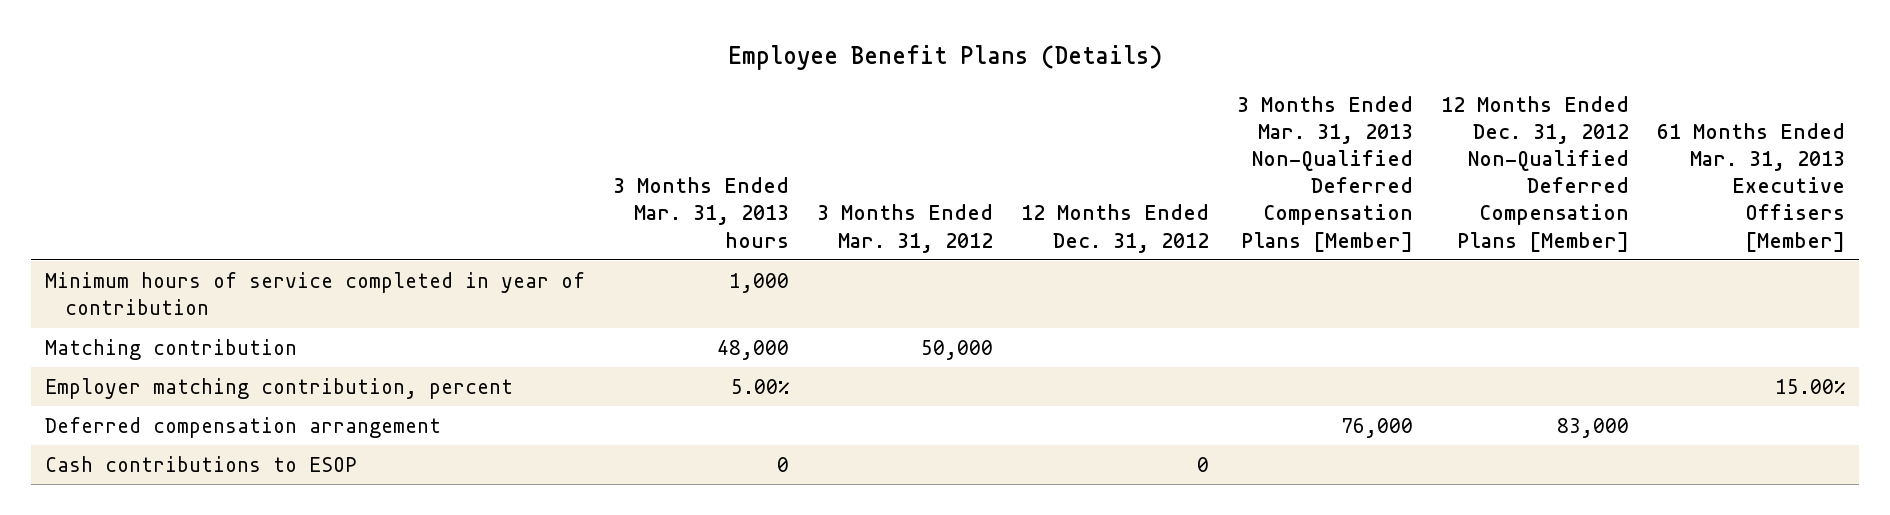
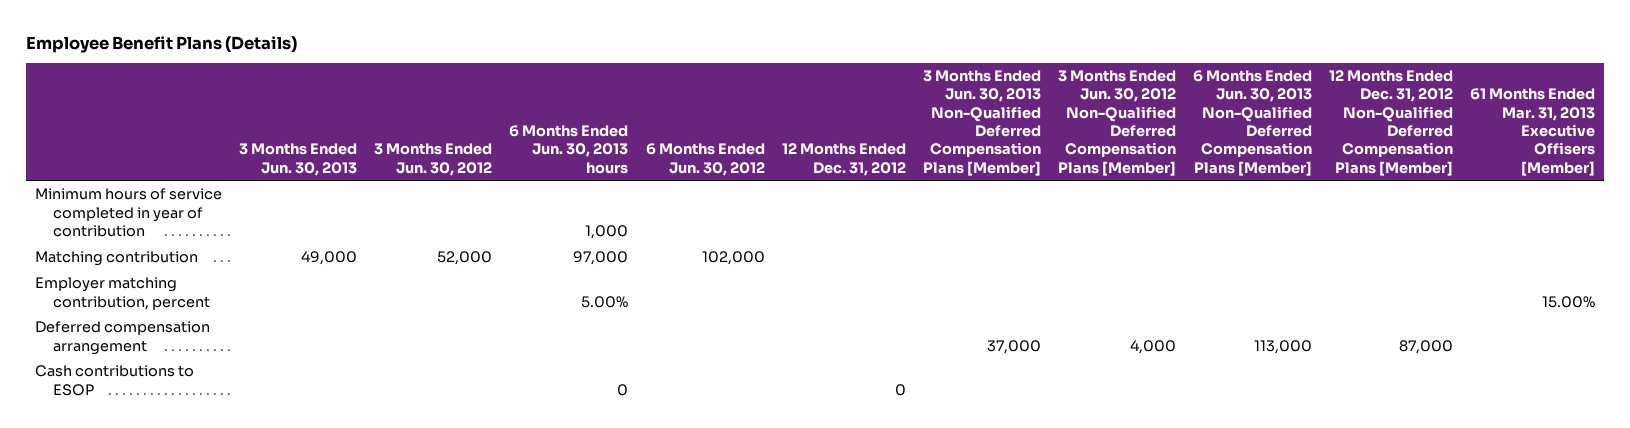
- | 3 Months Ended Mar. 31, 2013 hours | 3 Months Ended Mar. 31, 2012 | 12 Months Ended Dec. 31, 2012 | 3 Months Ended Mar. 31, 2013 Non-Qualified Deferred Compensation Plans [Member] | 12 Months Ended Dec. 31, 2012 Non-Qualified Deferred Compensation Plans [Member] | 61 Months Ended Mar. 31, 2013 Executive Offisers [Member]
+ | 3 Months Ended Jun. 30, 2013 | 3 Months Ended Jun. 30, 2012 | 6 Months Ended Jun. 30, 2013 hours | 6 Months Ended Jun. 30, 2012 | 12 Months Ended Dec. 31, 2012 | 3 Months Ended Jun. 30, 2013 Non-Qualified Deferred Compensation Plans [Member] | 3 Months Ended Jun. 30, 2012 Non-Qualified Deferred Compensation Plans [Member] | 6 Months Ended Jun. 30, 2013 Non-Qualified Deferred Compensation Plans [Member] | 12 Months Ended Dec. 31, 2012 Non-Qualified Deferred Compensation Plans [Member] | 61 Months Ended Mar. 31, 2013 Executive Offisers [Member]
- Deferred compensation arrangement | | | | 76,000 | 83,000 |
+ Deferred compensation arrangement | | | | | | 37,000 | 4,000 | 113,000 | 87,000 |

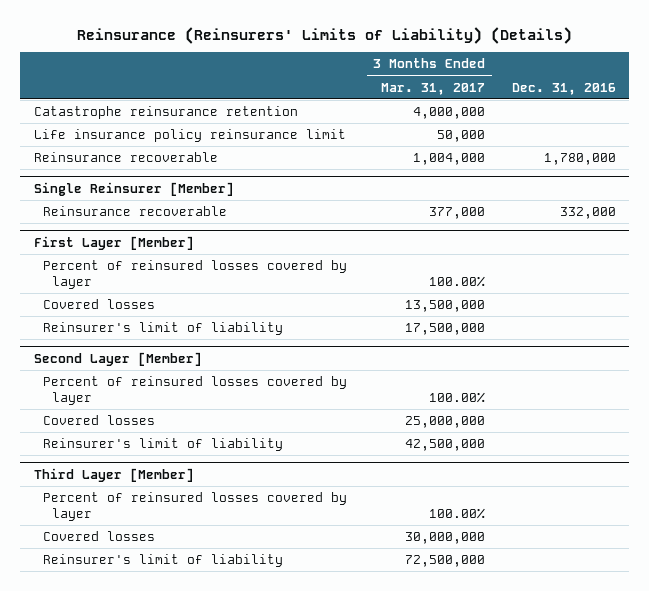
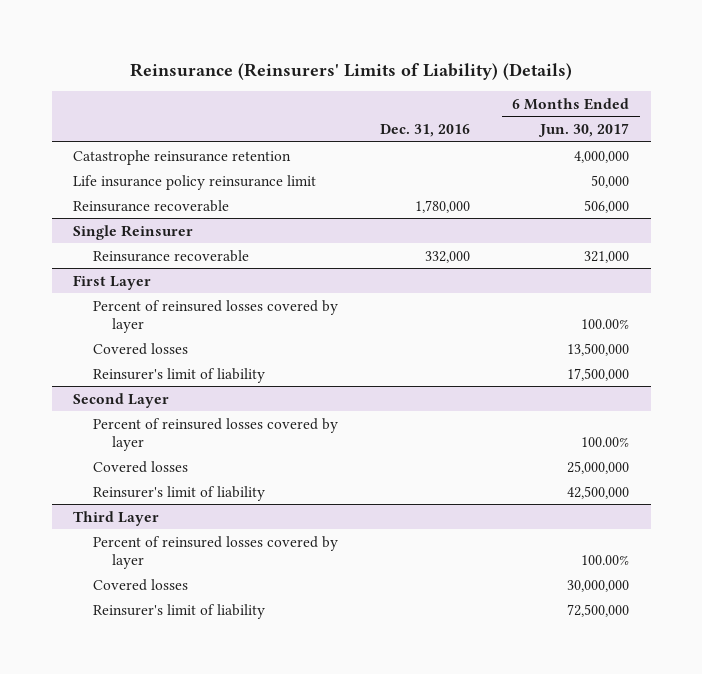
- | 3 Months Ended Mar. 31, 2017 | Dec. 31, 2016
+ | Dec. 31, 2016 | 6 Months Ended Jun. 30, 2017
- Single Reinsurer [Member]
+ Single Reinsurer
- First Layer [Member]
+ First Layer
- Second Layer [Member]
+ Second Layer
- Third Layer [Member]
+ Third Layer

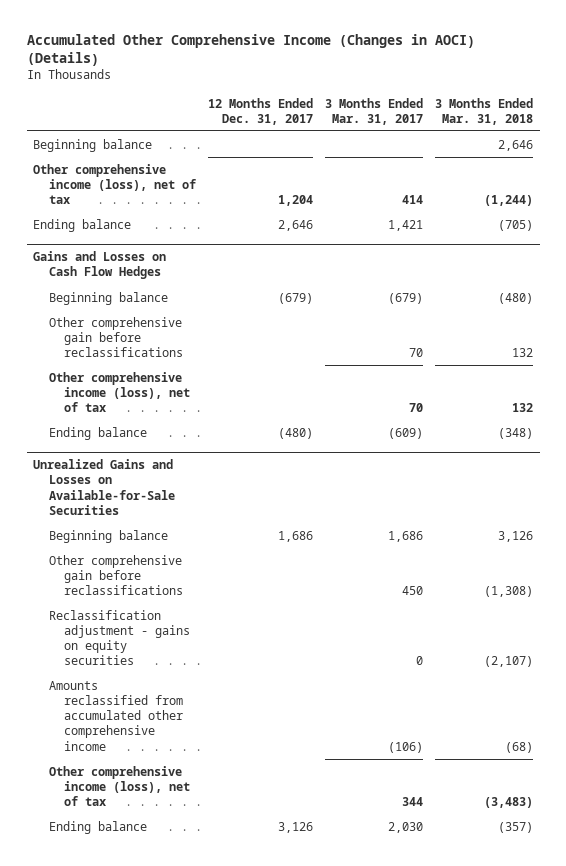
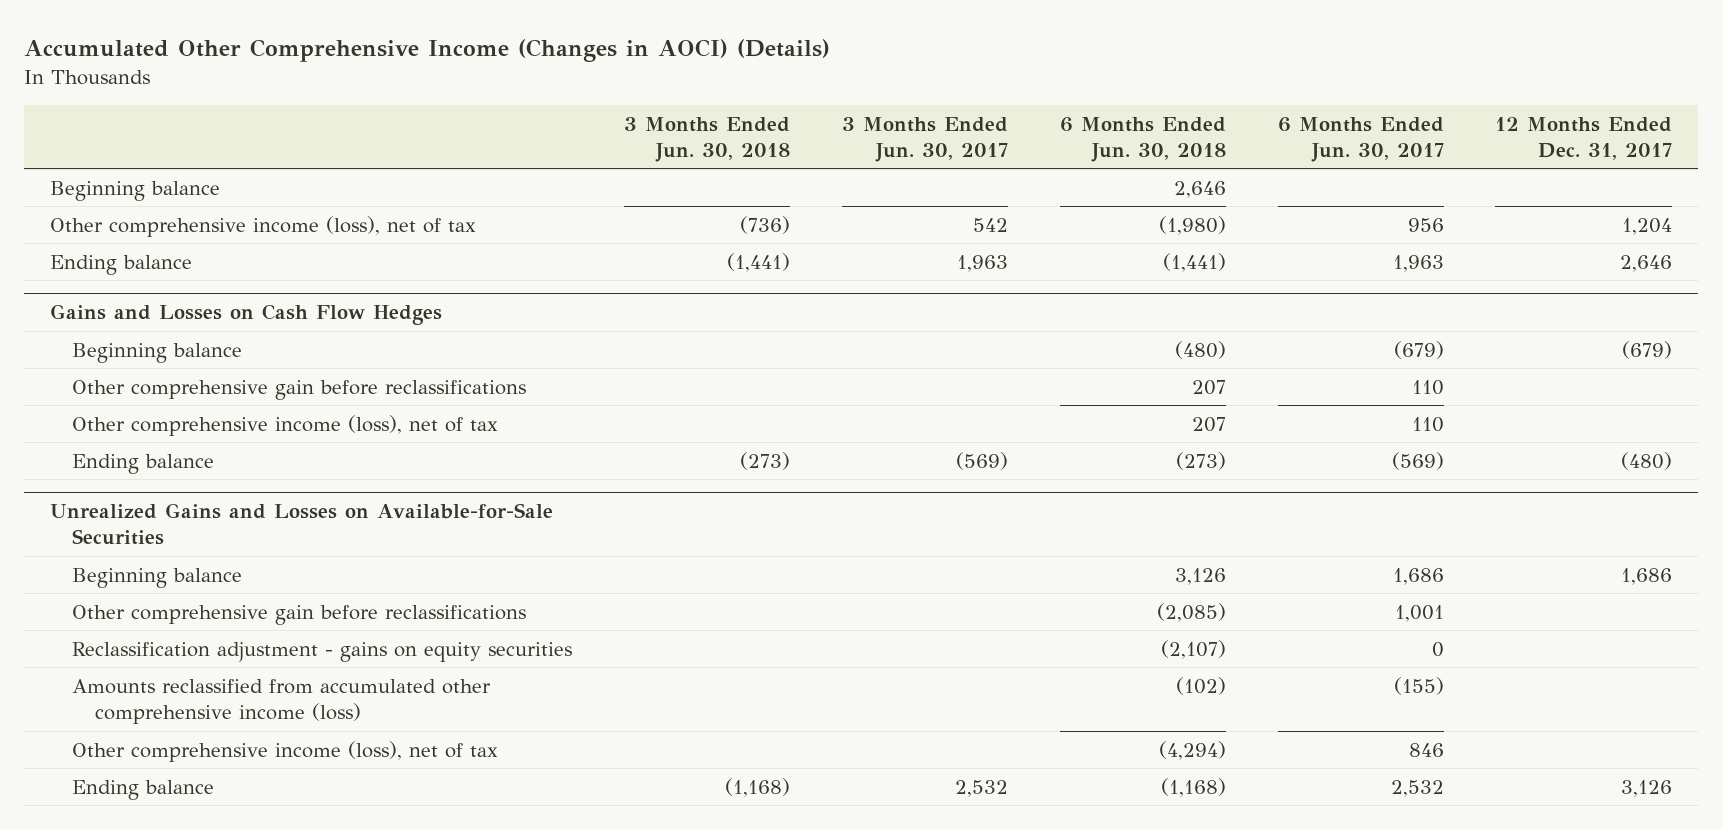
- | 12 Months Ended Dec. 31, 2017 | 3 Months Ended Mar. 31, 2017 | 3 Months Ended Mar. 31, 2018
+ | 3 Months Ended Jun. 30, 2018 | 3 Months Ended Jun. 30, 2017 | 6 Months Ended Jun. 30, 2018 | 6 Months Ended Jun. 30, 2017 | 12 Months Ended Dec. 31, 2017
@ Unrealized Gains and Losses on Available-for-Sale Securities
- Amounts reclassified from accumulated other comprehensive income | | (106) | (68)
+ Amounts reclassified from accumulated other comprehensive income (loss) | | | (102) | (155) |

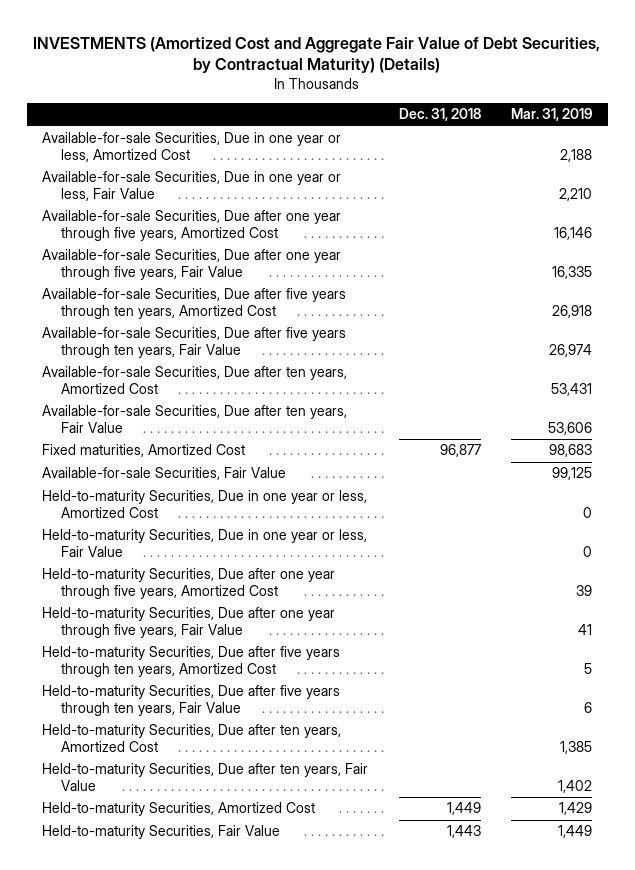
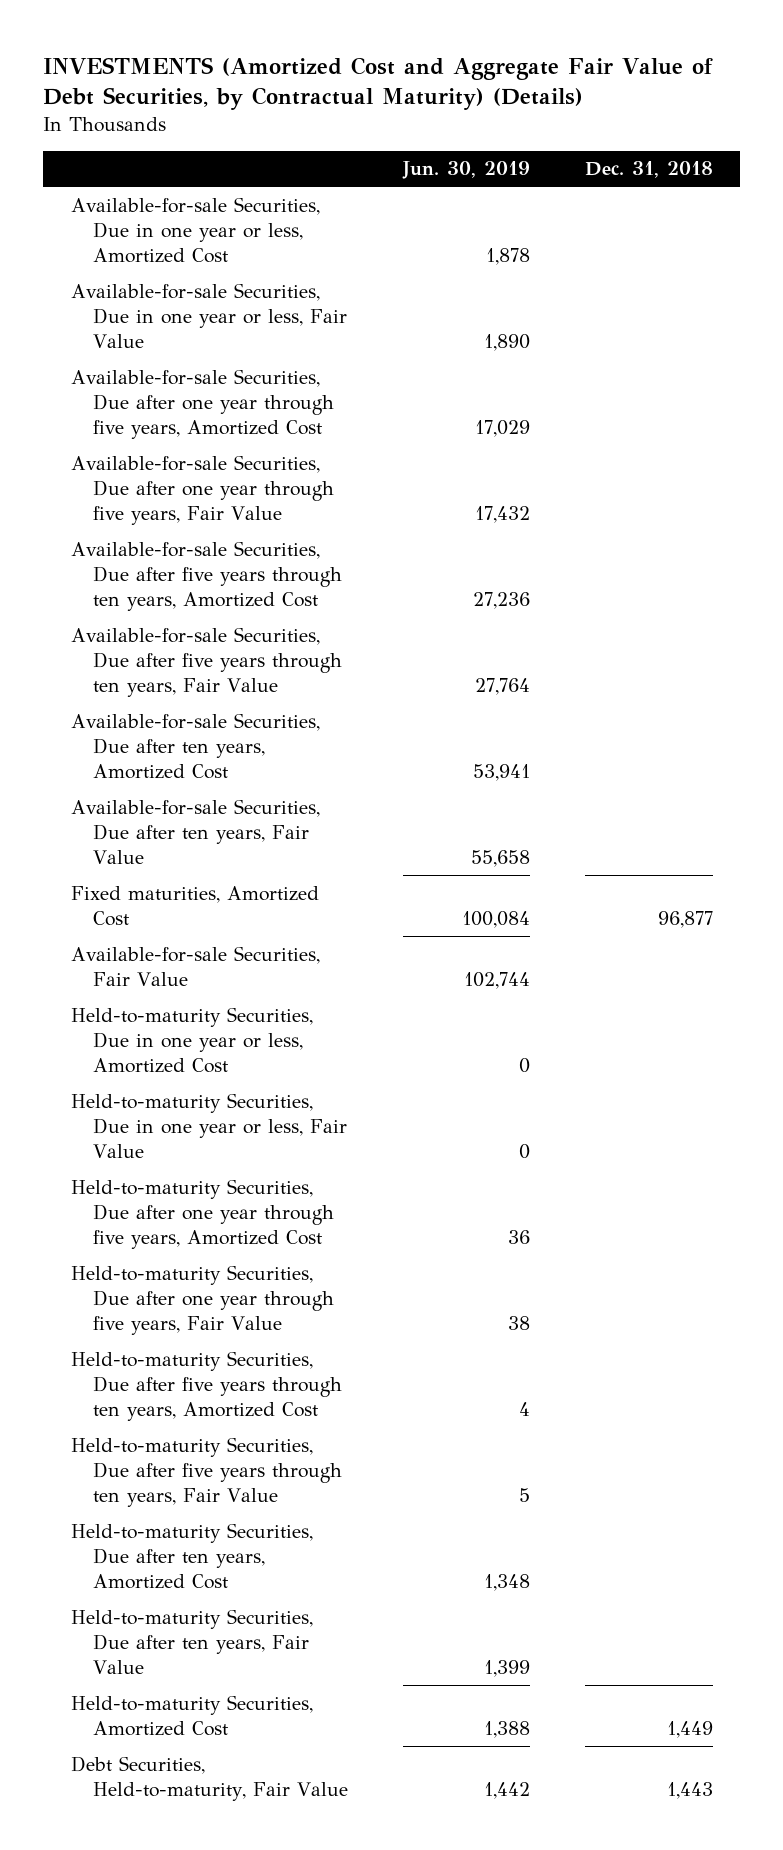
- | Dec. 31, 2018 | Mar. 31, 2019
+ | Jun. 30, 2019 | Dec. 31, 2018
- Held-to-maturity Securities, Fair Value | 1,443 | 1,449
+ Debt Securities, Held-to-maturity, Fair Value | 1,442 | 1,443

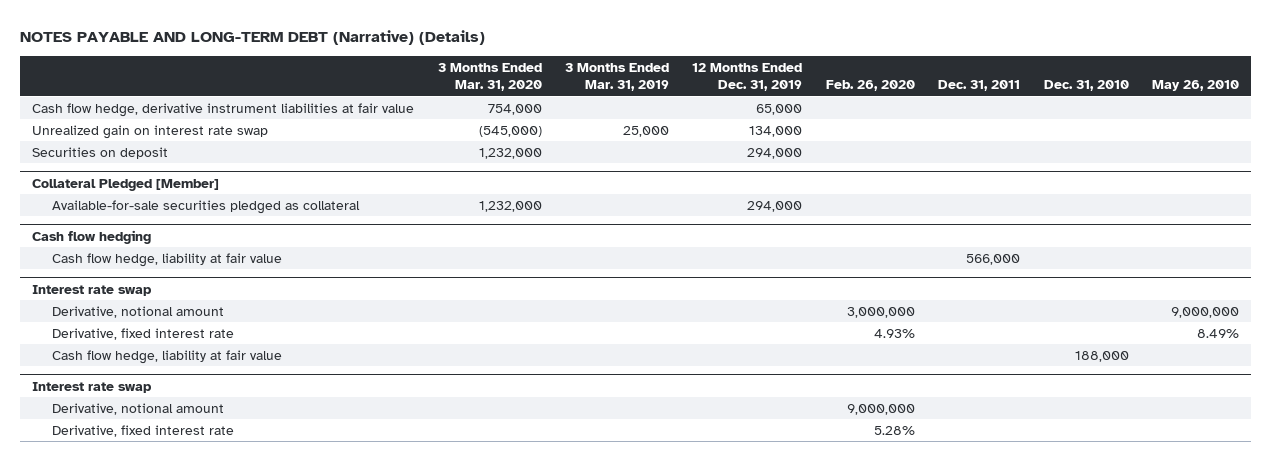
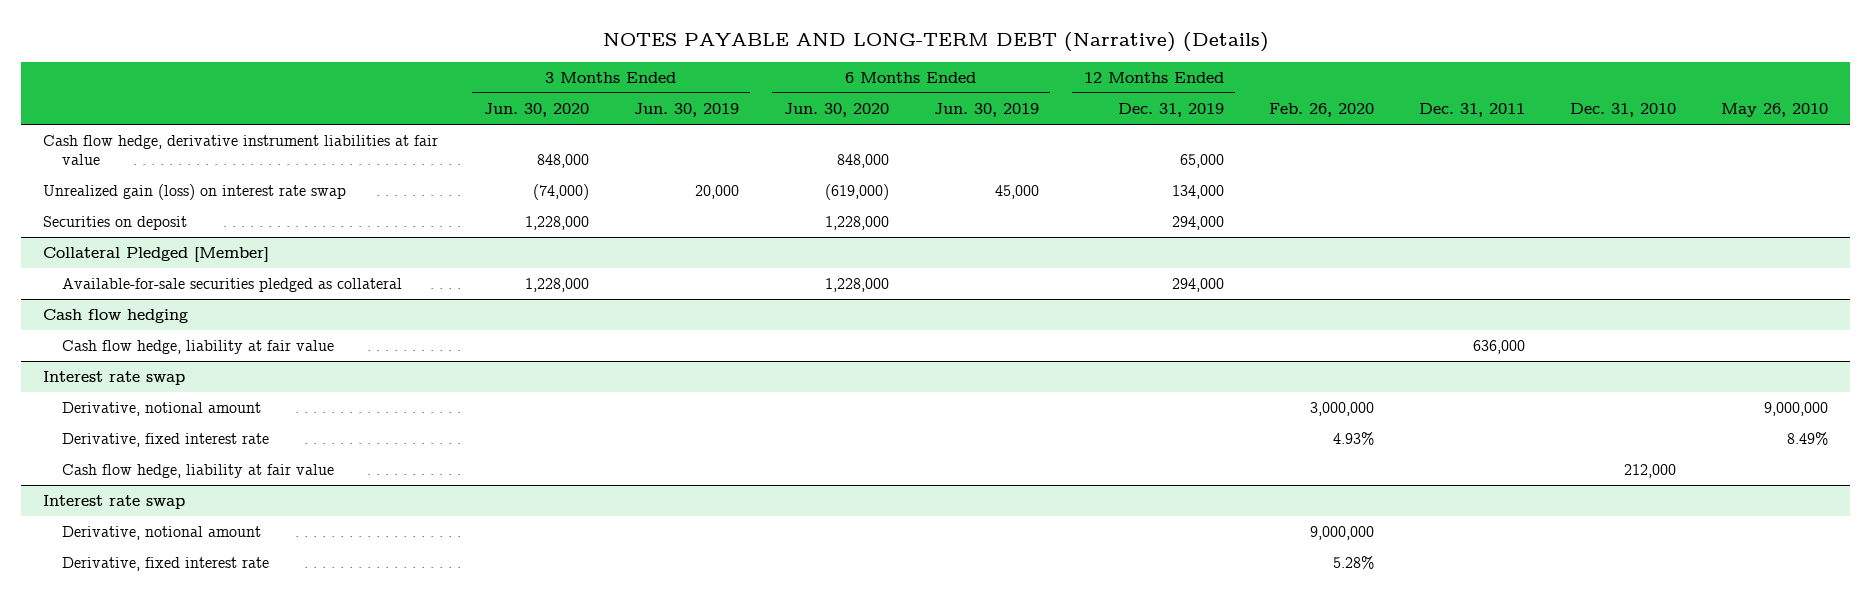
- | 3 Months Ended Mar. 31, 2020 | 3 Months Ended Mar. 31, 2019 | 12 Months Ended Dec. 31, 2019 | Feb. 26, 2020 | Dec. 31, 2011 | Dec. 31, 2010 | May 26, 2010
+ | 3 Months Ended Jun. 30, 2020 | 3 Months Ended Jun. 30, 2019 | 6 Months Ended Jun. 30, 2020 | 6 Months Ended Jun. 30, 2019 | 12 Months Ended Dec. 31, 2019 | Feb. 26, 2020 | Dec. 31, 2011 | Dec. 31, 2010 | May 26, 2010
- Unrealized gain on interest rate swap | (545,000) | 25,000 | 134,000 | | | |
+ Unrealized gain (loss) on interest rate swap | (74,000) | 20,000 | (619,000) | 45,000 | 134,000 | | | |
@ Cash flow hedging
- Cash flow hedge, liability at fair value | | | | | 566,000 | |
+ Cash flow hedge, liability at fair value | | | | | | | 636,000 | |
@ Interest rate swap
- Cash flow hedge, liability at fair value | | | | | | 188,000 |
+ Cash flow hedge, liability at fair value | | | | | | | | 212,000 |

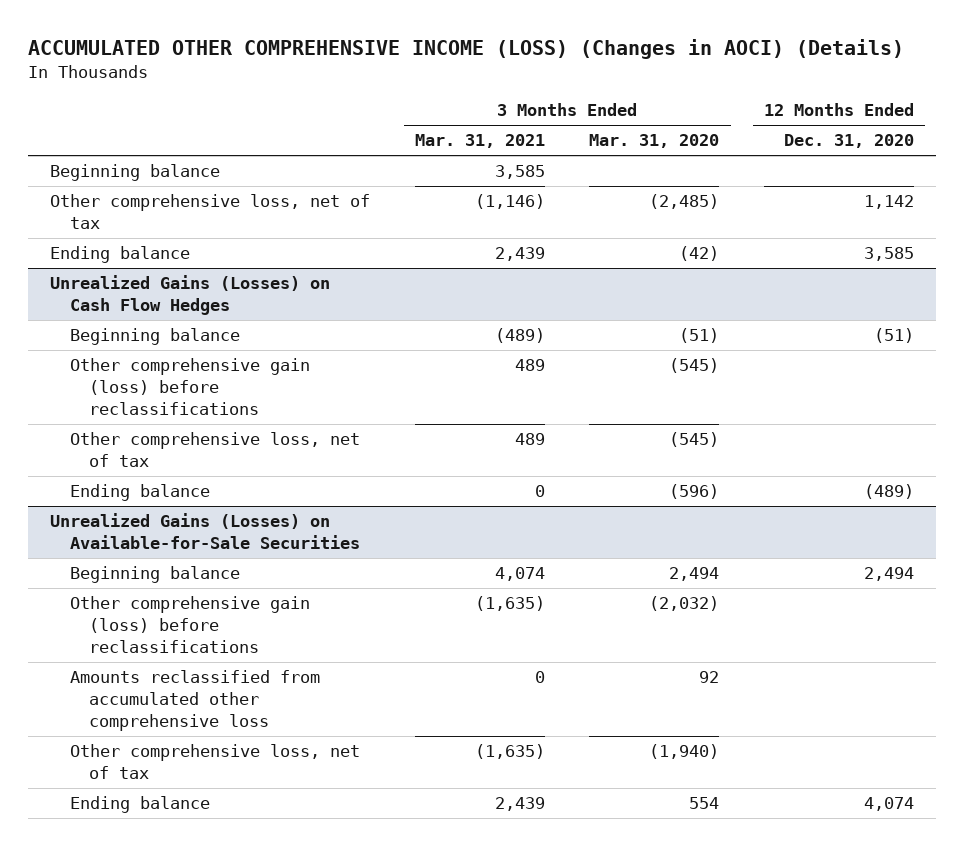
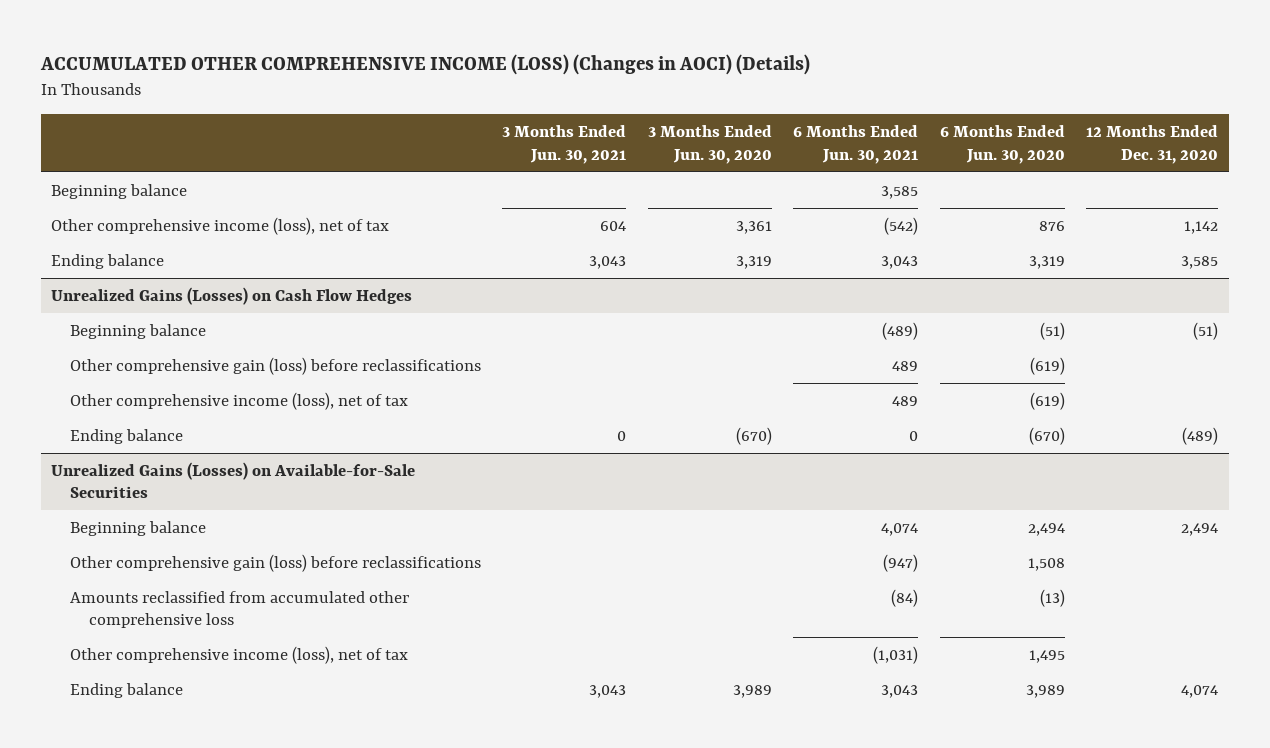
- | 3 Months Ended Mar. 31, 2021 | 3 Months Ended Mar. 31, 2020 | 12 Months Ended Dec. 31, 2020
+ | 3 Months Ended Jun. 30, 2021 | 3 Months Ended Jun. 30, 2020 | 6 Months Ended Jun. 30, 2021 | 6 Months Ended Jun. 30, 2020 | 12 Months Ended Dec. 31, 2020
- Other comprehensive loss, net of tax | (1,146) | (2,485) | 1,142
+ Other comprehensive income (loss), net of tax | 604 | 3,361 | (542) | 876 | 1,142
@ Unrealized Gains (Losses) on Cash Flow Hedges
- Other comprehensive loss, net of tax | 489 | (545) |
+ Other comprehensive income (loss), net of tax | | | 489 | (619) |
@ Unrealized Gains (Losses) on Available-for-Sale Securities
- Other comprehensive loss, net of tax | (1,635) | (1,940) |
+ Other comprehensive income (loss), net of tax | | | (1,031) | 1,495 |

